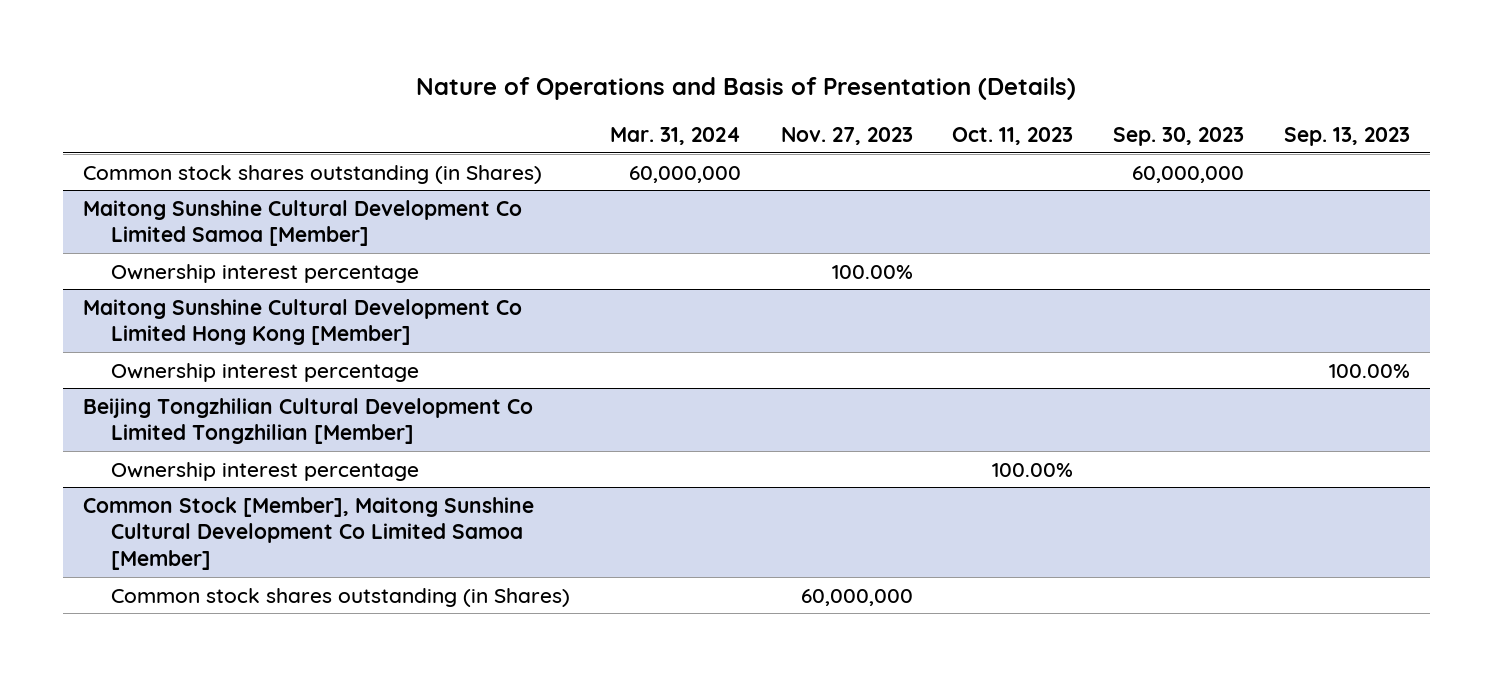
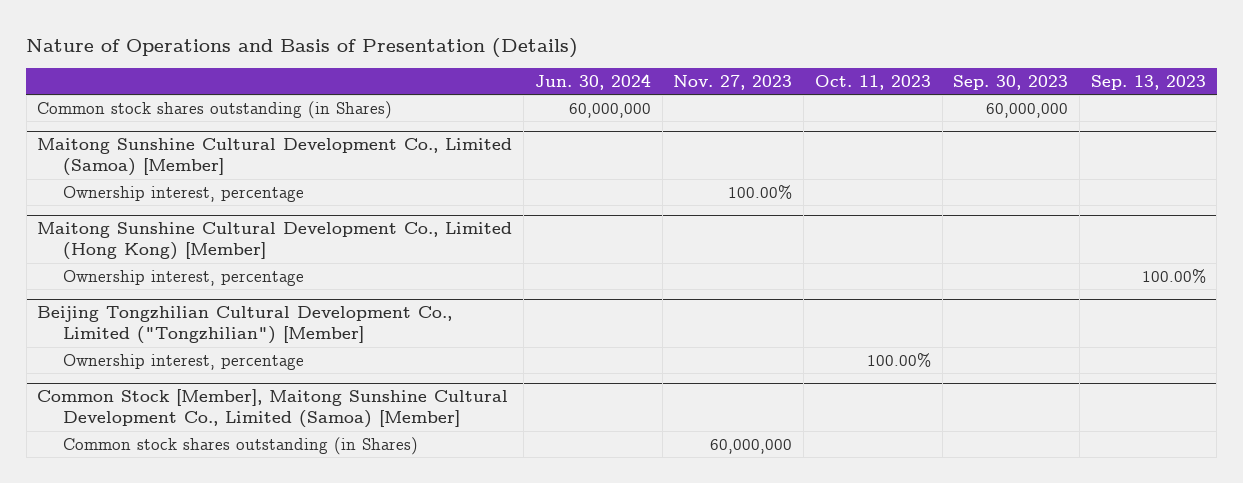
- | Mar. 31, 2024 | Nov. 27, 2023 | Oct. 11, 2023 | Sep. 30, 2023 | Sep. 13, 2023
+ | Jun. 30, 2024 | Nov. 27, 2023 | Oct. 11, 2023 | Sep. 30, 2023 | Sep. 13, 2023
- Maitong Sunshine Cultural Development Co Limited Samoa [Member]
- Ownership interest percentage | | 100.00% | | |
- Maitong Sunshine Cultural Development Co Limited Hong Kong [Member]
- Ownership interest percentage | | | | | 100.00%
- Beijing Tongzhilian Cultural Development Co Limited Tongzhilian [Member]
- Ownership interest percentage | | | 100.00% | |
- Common Stock [Member], Maitong Sunshine Cultural Development Co Limited Samoa [Member]
+ Maitong Sunshine Cultural Development Co., Limited (Samoa) [Member]
+ Ownership interest, percentage | | 100.00% | | |
+ Maitong Sunshine Cultural Development Co., Limited (Hong Kong) [Member]
+ Ownership interest, percentage | | | | | 100.00%
+ Beijing Tongzhilian Cultural Development Co., Limited ("Tongzhilian") [Member]
+ Ownership interest, percentage | | | 100.00% | |
+ Common Stock [Member], Maitong Sunshine Cultural Development Co., Limited (Samoa) [Member]

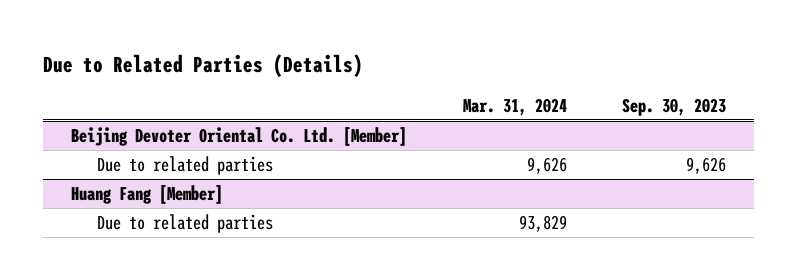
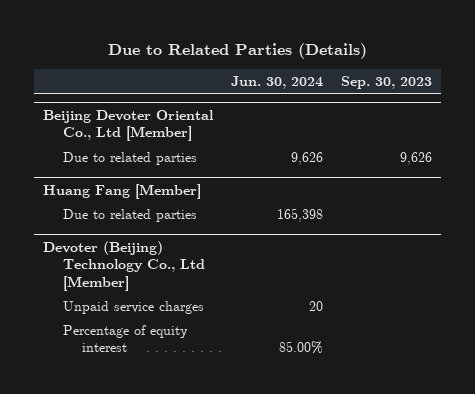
- | Mar. 31, 2024 | Sep. 30, 2023
+ | Jun. 30, 2024 | Sep. 30, 2023
- Beijing Devoter Oriental Co. Ltd. [Member]
+ Beijing Devoter Oriental Co., Ltd [Member]
+ Devoter (Beijing) Technology Co., Ltd [Member]
+ Unpaid service charges | 20 |
+ Percentage of equity interest | 85.00% |

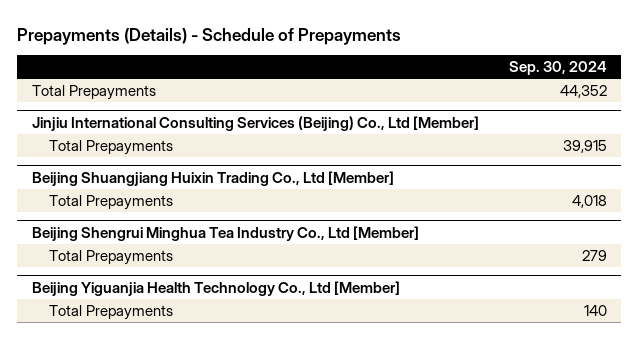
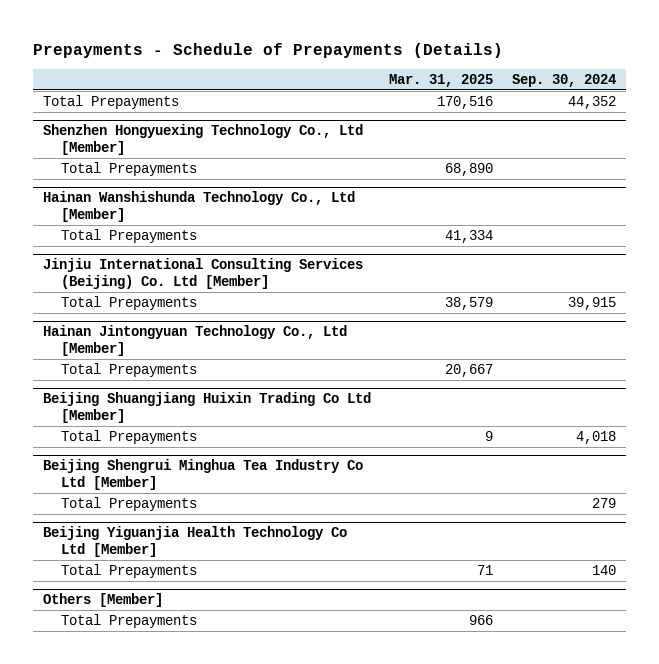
- Prepayments (Details) - Schedule of Prepayments
+ Prepayments - Schedule of Prepayments (Details)
- | Sep. 30, 2024
+ | Mar. 31, 2025 | Sep. 30, 2024
- Jinjiu International Consulting Services (Beijing) Co., Ltd [Member]
+ Shenzhen Hongyuexing Technology Co., Ltd [Member]
+ Total Prepayments | 68,890 |
+ Hainan Wanshishunda Technology Co., Ltd [Member]
+ Total Prepayments | 41,334 |
+ Jinjiu International Consulting Services (Beijing) Co. Ltd [Member]
- Beijing Shuangjiang Huixin Trading Co., Ltd [Member]
+ Hainan Jintongyuan Technology Co., Ltd [Member]
+ Total Prepayments | 20,667 |
+ Beijing Shuangjiang Huixin Trading Co Ltd [Member]
- Beijing Shengrui Minghua Tea Industry Co., Ltd [Member]
+ Beijing Shengrui Minghua Tea Industry Co Ltd [Member]
- Beijing Yiguanjia Health Technology Co., Ltd [Member]
+ Beijing Yiguanjia Health Technology Co Ltd [Member]
+ Others [Member]
+ Total Prepayments | 966 |

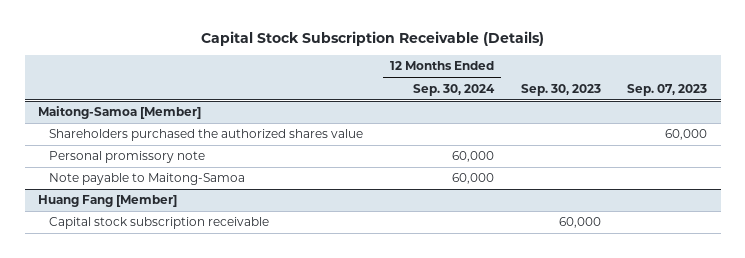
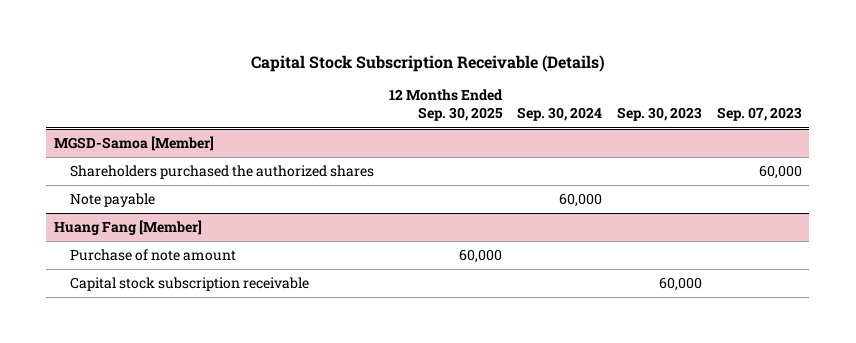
- | 12 Months Ended Sep. 30, 2024 | Sep. 30, 2023 | Sep. 07, 2023
+ | 12 Months Ended Sep. 30, 2025 | Sep. 30, 2024 | Sep. 30, 2023 | Sep. 07, 2023
- Maitong-Samoa [Member]
- Shareholders purchased the authorized shares value | | | 60,000
- Personal promissory note | 60,000 | |
- Note payable to Maitong-Samoa | 60,000 | |
+ MGSD-Samoa [Member]
+ Shareholders purchased the authorized shares | | | | 60,000
+ Note payable | | 60,000 | |
@ Huang Fang [Member]
+ Purchase of note amount | 60,000 | | |

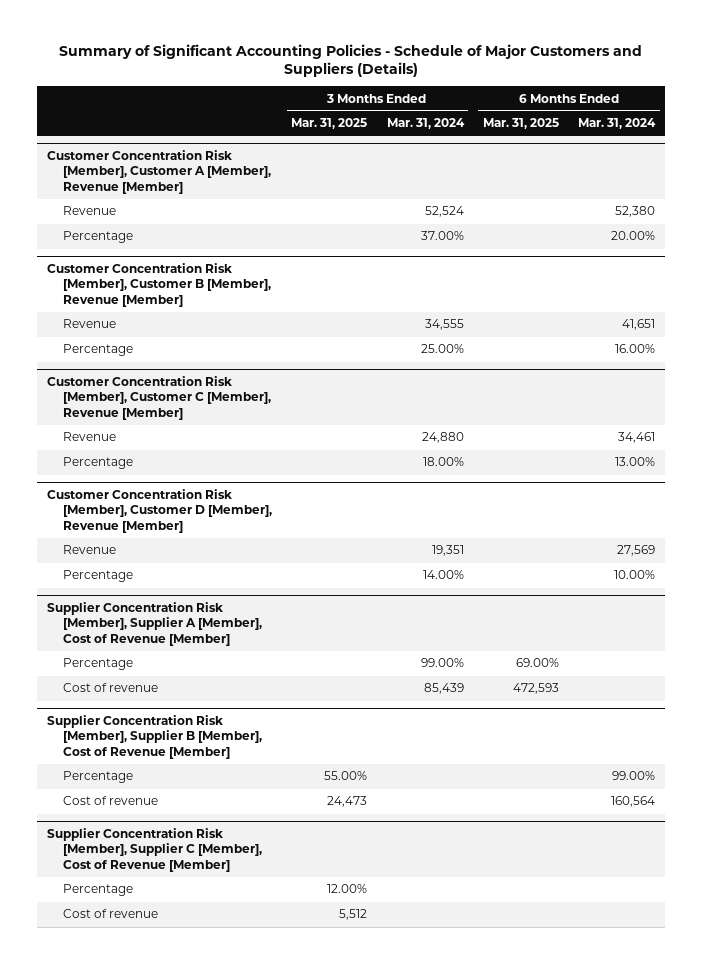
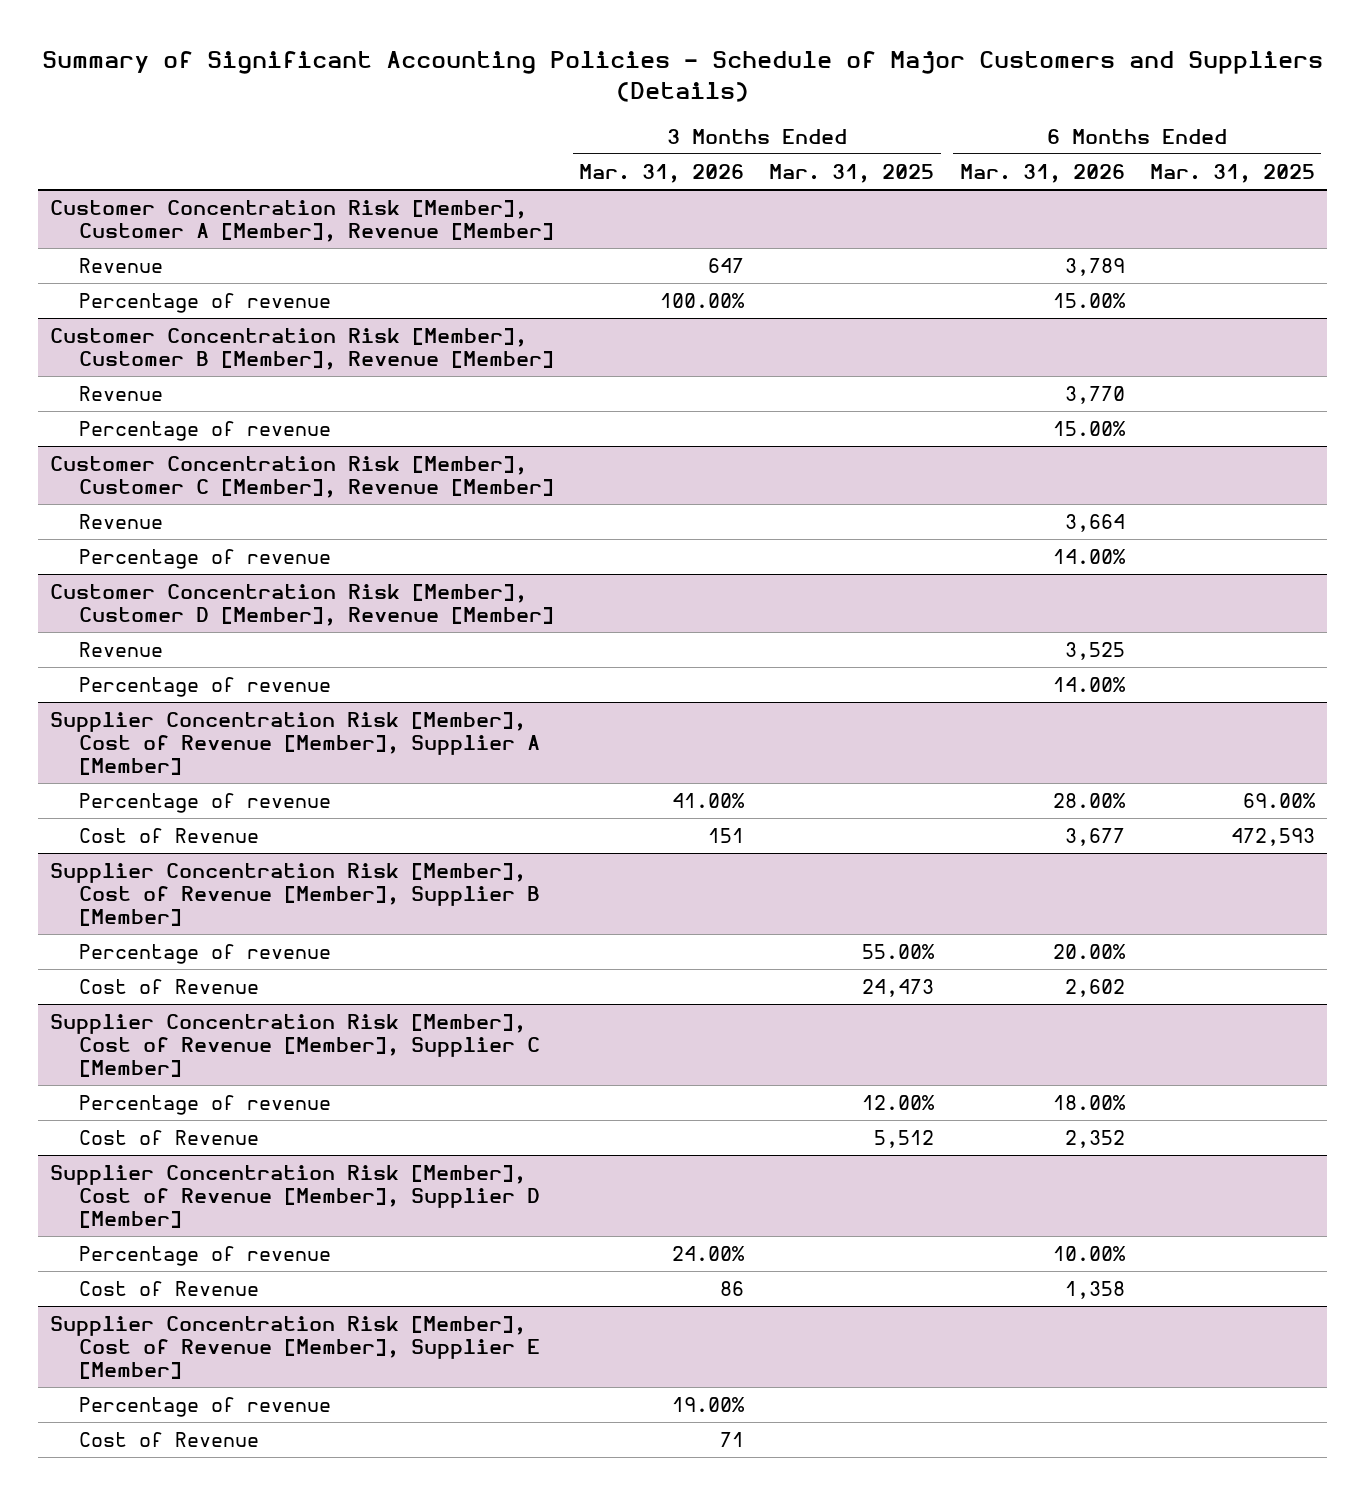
- | 3 Months Ended Mar. 31, 2025 | 3 Months Ended Mar. 31, 2024 | 6 Months Ended Mar. 31, 2025 | 6 Months Ended Mar. 31, 2024
+ | 3 Months Ended Mar. 31, 2026 | 3 Months Ended Mar. 31, 2025 | 6 Months Ended Mar. 31, 2026 | 6 Months Ended Mar. 31, 2025
@ Customer Concentration Risk [Member], Customer A [Member], Revenue [Member]
- Percentage | | 37.00% | | 20.00%
+ Percentage of revenue | 100.00% | | 15.00% |
@ Customer Concentration Risk [Member], Customer B [Member], Revenue [Member]
- Percentage | | 25.00% | | 16.00%
+ Percentage of revenue | | | 15.00% |
@ Customer Concentration Risk [Member], Customer C [Member], Revenue [Member]
- Percentage | | 18.00% | | 13.00%
+ Percentage of revenue | | | 14.00% |
@ Customer Concentration Risk [Member], Customer D [Member], Revenue [Member]
- Percentage | | 14.00% | | 10.00%
- Supplier Concentration Risk [Member], Supplier A [Member], Cost of Revenue [Member]
- Percentage | | 99.00% | 69.00% |
- Cost of revenue | | 85,439 | 472,593 |
- Supplier Concentration Risk [Member], Supplier B [Member], Cost of Revenue [Member]
- Percentage | 55.00% | | | 99.00%
- Cost of revenue | 24,473 | | | 160,564
- Supplier Concentration Risk [Member], Supplier C [Member], Cost of Revenue [Member]
- Percentage | 12.00% | | |
- Cost of revenue | 5,512 | | |
@ Customer Concentration Risk [Member], Customer D [Member], Revenue [Member]
+ Percentage of revenue | | | 14.00% |
+ Supplier Concentration Risk [Member], Cost of Revenue [Member], Supplier A [Member]
+ Percentage of revenue | 41.00% | | 28.00% | 69.00%
+ Cost of Revenue | 151 | | 3,677 | 472,593
+ Supplier Concentration Risk [Member], Cost of Revenue [Member], Supplier B [Member]
+ Percentage of revenue | | 55.00% | 20.00% |
+ Cost of Revenue | | 24,473 | 2,602 |
+ Supplier Concentration Risk [Member], Cost of Revenue [Member], Supplier C [Member]
+ Percentage of revenue | | 12.00% | 18.00% |
+ Cost of Revenue | | 5,512 | 2,352 |
+ Supplier Concentration Risk [Member], Cost of Revenue [Member], Supplier D [Member]
+ Percentage of revenue | 24.00% | | 10.00% |
+ Cost of Revenue | 86 | | 1,358 |
+ Supplier Concentration Risk [Member], Cost of Revenue [Member], Supplier E [Member]
+ Percentage of revenue | 19.00% | | |
+ Cost of Revenue | 71 | | |

